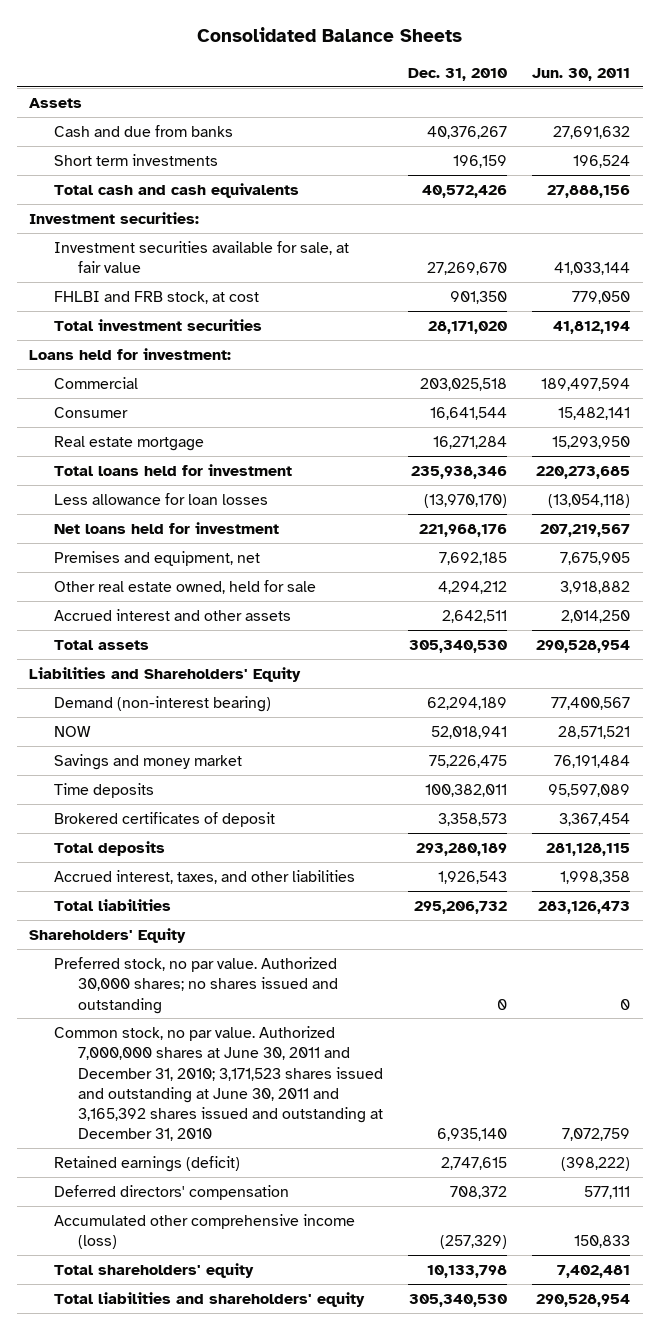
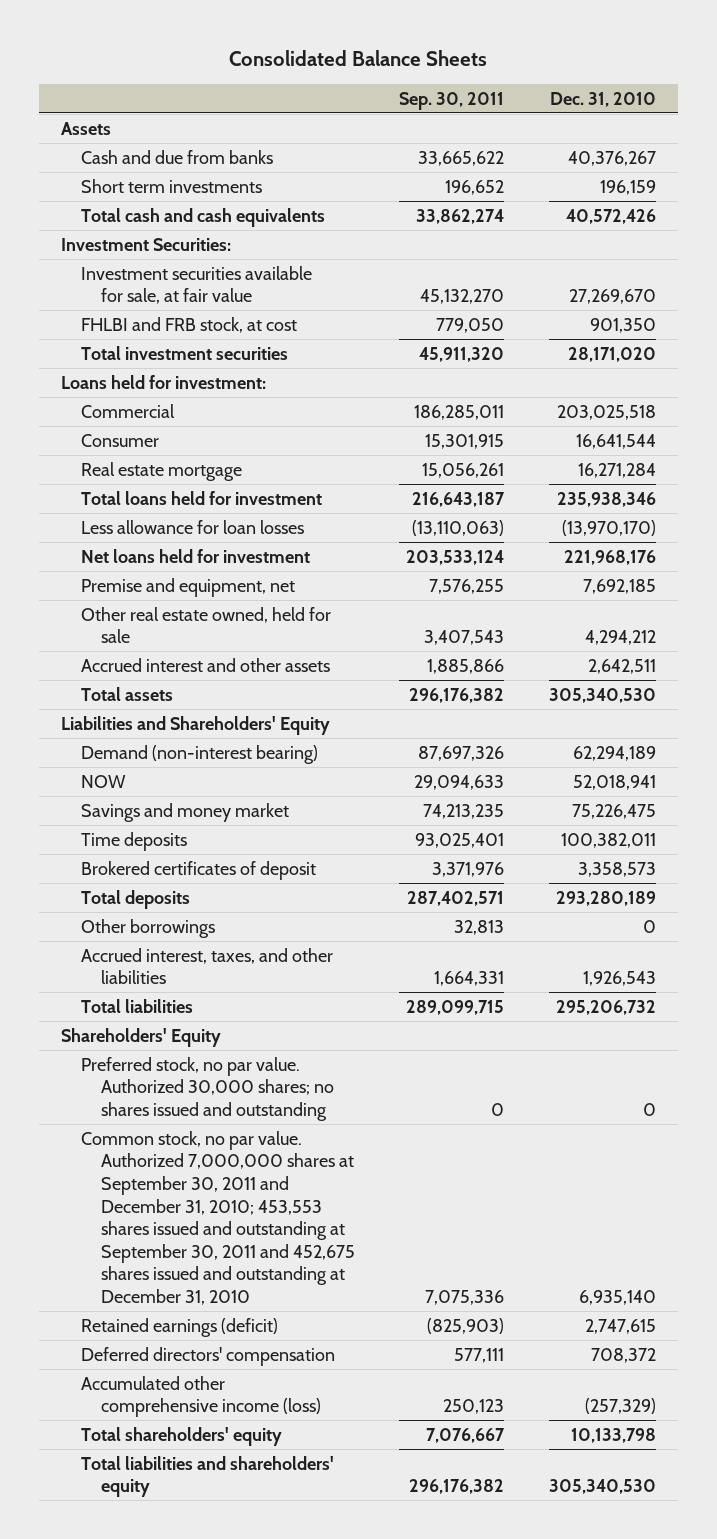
- | Dec. 31, 2010 | Jun. 30, 2011
+ | Sep. 30, 2011 | Dec. 31, 2010
- Investment securities:
+ Investment Securities:
- Premises and equipment, net | 7,692,185 | 7,675,905
+ Premise and equipment, net | 7,576,255 | 7,692,185
+ Other borrowings | 32,813 | 0
- Common stock, no par value. Authorized 7,000,000 shares at June 30, 2011 and December 31, 2010; 3,171,523 shares issued and outstanding at June 30, 2011 and 3,165,392 shares issued and outstanding at December 31, 2010 | 6,935,140 | 7,072,759
+ Common stock, no par value. Authorized 7,000,000 shares at September 30, 2011 and December 31, 2010; 453,553 shares issued and outstanding at September 30, 2011 and 452,675 shares issued and outstanding at December 31, 2010 | 7,075,336 | 6,935,140

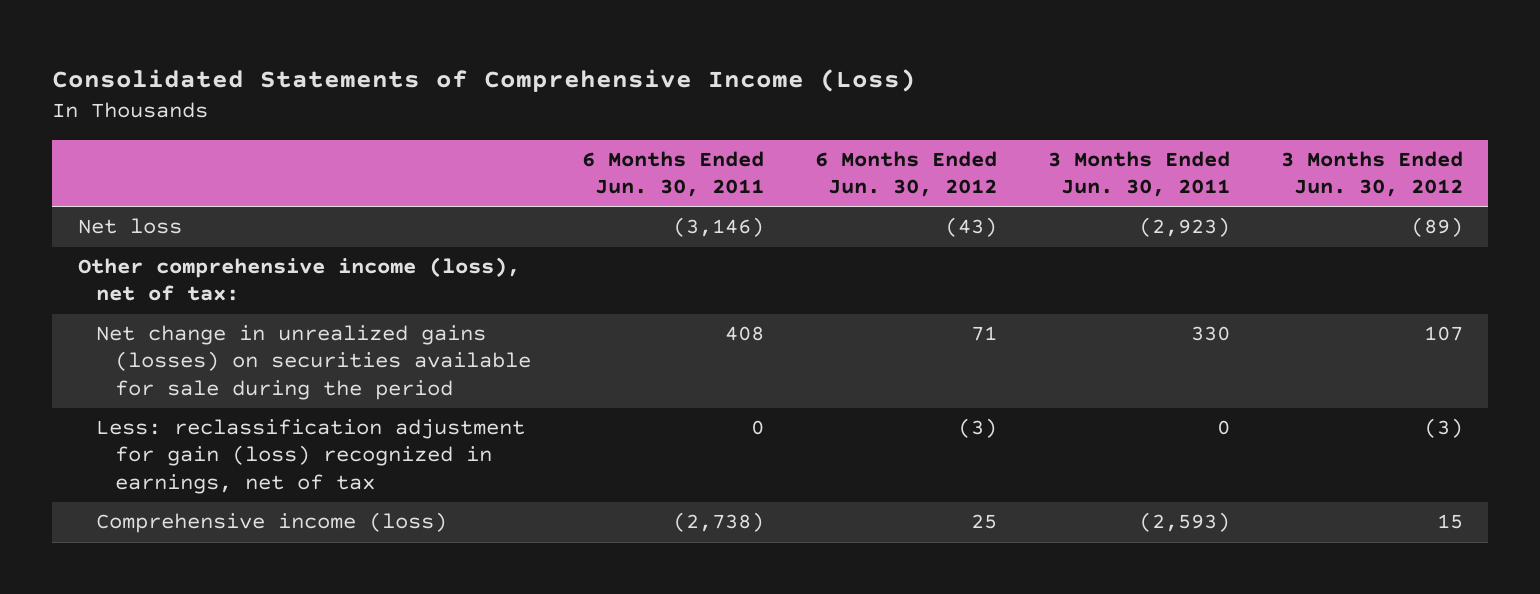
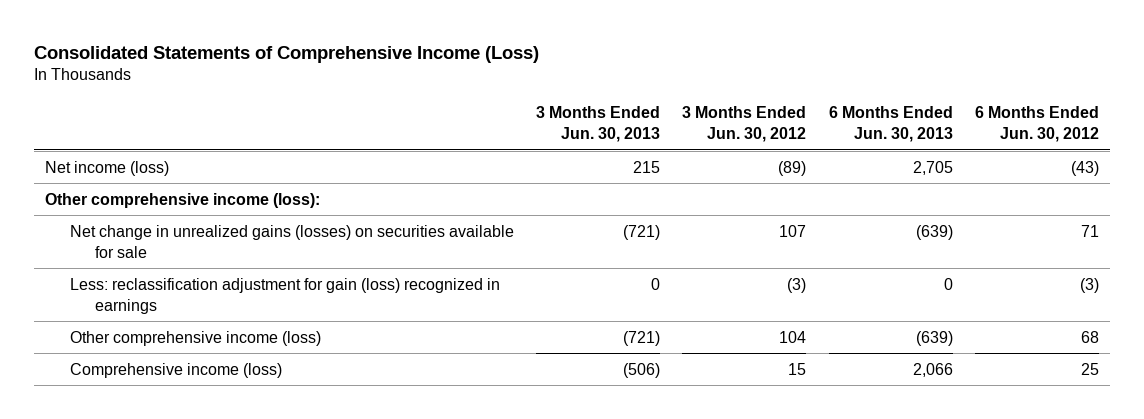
- | 6 Months Ended Jun. 30, 2011 | 6 Months Ended Jun. 30, 2012 | 3 Months Ended Jun. 30, 2011 | 3 Months Ended Jun. 30, 2012
+ | 3 Months Ended Jun. 30, 2013 | 3 Months Ended Jun. 30, 2012 | 6 Months Ended Jun. 30, 2013 | 6 Months Ended Jun. 30, 2012
- Net loss | (3,146) | (43) | (2,923) | (89)
- Other comprehensive income (loss), net of tax:
- Net change in unrealized gains (losses) on securities available for sale during the period | 408 | 71 | 330 | 107
- Less: reclassification adjustment for gain (loss) recognized in earnings, net of tax | 0 | (3) | 0 | (3)
+ Net income (loss) | 215 | (89) | 2,705 | (43)
+ Other comprehensive income (loss):
+ Net change in unrealized gains (losses) on securities available for sale | (721) | 107 | (639) | 71
+ Less: reclassification adjustment for gain (loss) recognized in earnings | 0 | (3) | 0 | (3)
+ Other comprehensive income (loss) | (721) | 104 | (639) | 68

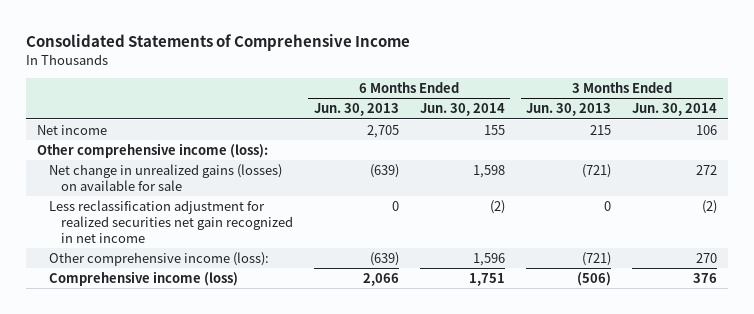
- Consolidated Statements of Comprehensive Income (Loss)
+ Consolidated Statements of Comprehensive Income
- | 3 Months Ended Jun. 30, 2013 | 3 Months Ended Jun. 30, 2012 | 6 Months Ended Jun. 30, 2013 | 6 Months Ended Jun. 30, 2012
+ | 6 Months Ended Jun. 30, 2013 | 6 Months Ended Jun. 30, 2014 | 3 Months Ended Jun. 30, 2013 | 3 Months Ended Jun. 30, 2014
- Net income (loss) | 215 | (89) | 2,705 | (43)
+ Net income | 2,705 | 155 | 215 | 106
- Net change in unrealized gains (losses) on securities available for sale | (721) | 107 | (639) | 71
- Less: reclassification adjustment for gain (loss) recognized in earnings | 0 | (3) | 0 | (3)
- Other comprehensive income (loss) | (721) | 104 | (639) | 68
+ Net change in unrealized gains (losses) on available for sale | (639) | 1,598 | (721) | 272
+ Less reclassification adjustment for realized securities net gain recognized in net income | 0 | (2) | 0 | (2)
+ Other comprehensive income (loss): | (639) | 1,596 | (721) | 270

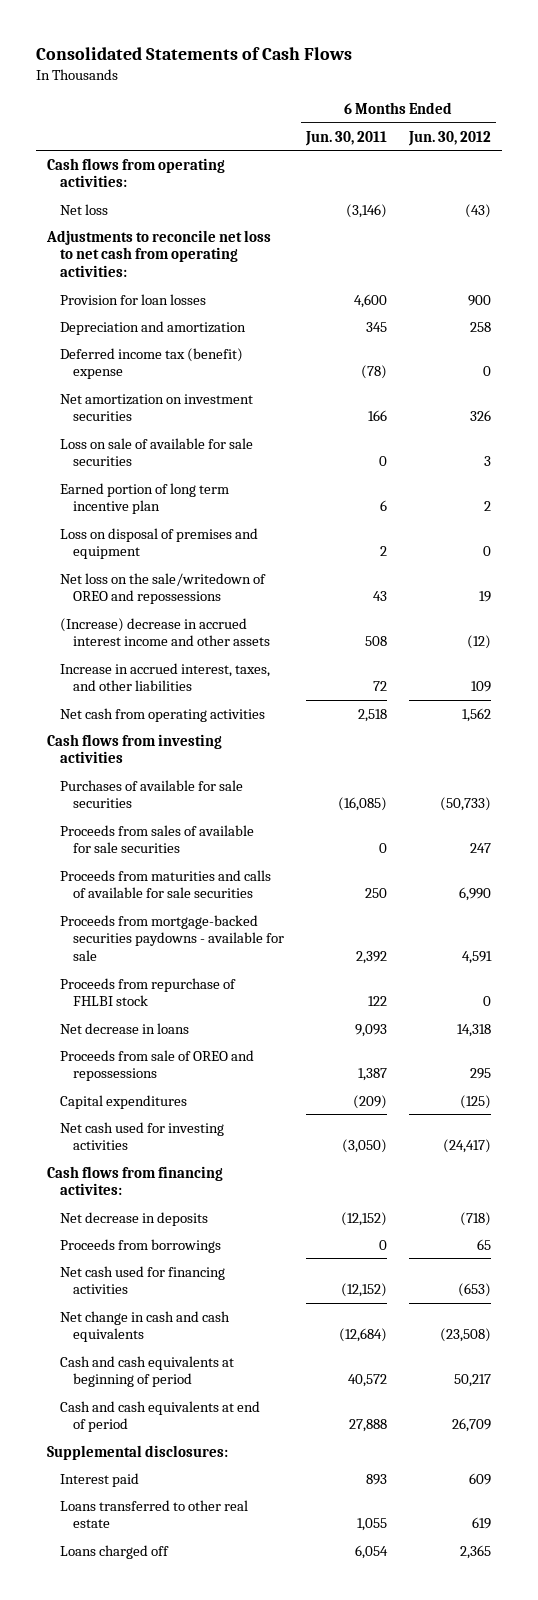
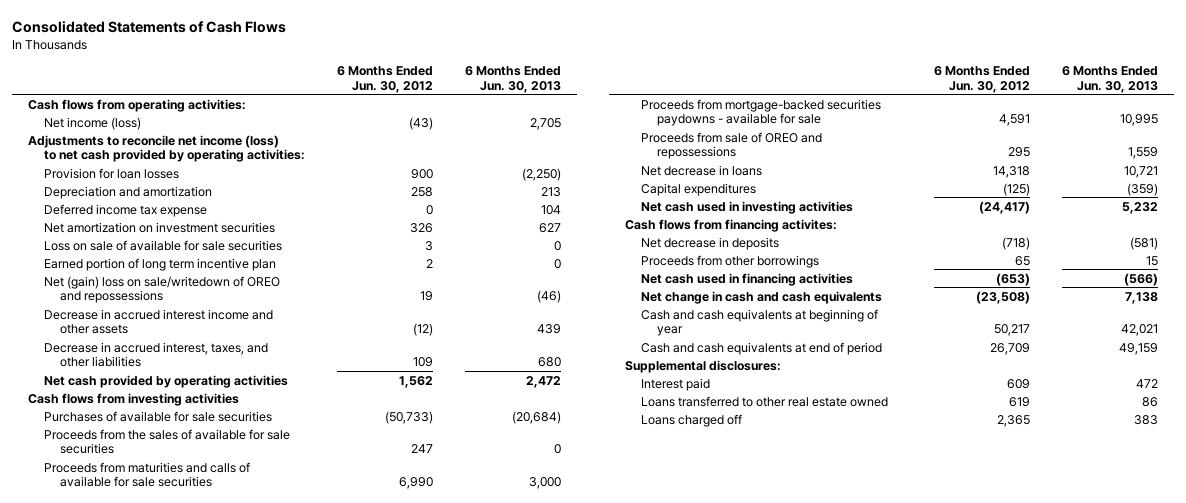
- | 6 Months Ended Jun. 30, 2011 | 6 Months Ended Jun. 30, 2012
+ | 6 Months Ended Jun. 30, 2012 | 6 Months Ended Jun. 30, 2013
- Net loss | (3,146) | (43)
- Adjustments to reconcile net loss to net cash from operating activities:
+ Net income (loss) | (43) | 2,705
+ Adjustments to reconcile net income (loss) to net cash provided by operating activities:
- Deferred income tax (benefit) expense | (78) | 0
+ Deferred income tax expense | 0 | 104
- Loss on disposal of premises and equipment | 2 | 0
- Net loss on the sale/writedown of OREO and repossessions | 43 | 19
- (Increase) decrease in accrued interest income and other assets | 508 | (12)
- Increase in accrued interest, taxes, and other liabilities | 72 | 109
- Net cash from operating activities | 2,518 | 1,562
+ Net (gain) loss on sale/writedown of OREO and repossessions | 19 | (46)
+ Decrease in accrued interest income and other assets | (12) | 439
+ Decrease in accrued interest, taxes, and other liabilities | 109 | 680
+ Net cash provided by operating activities | 1,562 | 2,472
- Proceeds from sales of available for sale securities | 0 | 247
+ Proceeds from the sales of available for sale securities | 247 | 0
- Proceeds from repurchase of FHLBI stock | 122 | 0
moved down: Net decrease in loans | 14,318 | 10,721
- Net cash used for investing activities | (3,050) | (24,417)
+ Net cash used in investing activities | (24,417) | 5,232
- Proceeds from borrowings | 0 | 65
- Net cash used for financing activities | (12,152) | (653)
+ Proceeds from other borrowings | 65 | 15
+ Net cash used in financing activities | (653) | (566)
- Cash and cash equivalents at beginning of period | 40,572 | 50,217
+ Cash and cash equivalents at beginning of year | 50,217 | 42,021
- Loans transferred to other real estate | 1,055 | 619
+ Loans transferred to other real estate owned | 619 | 86

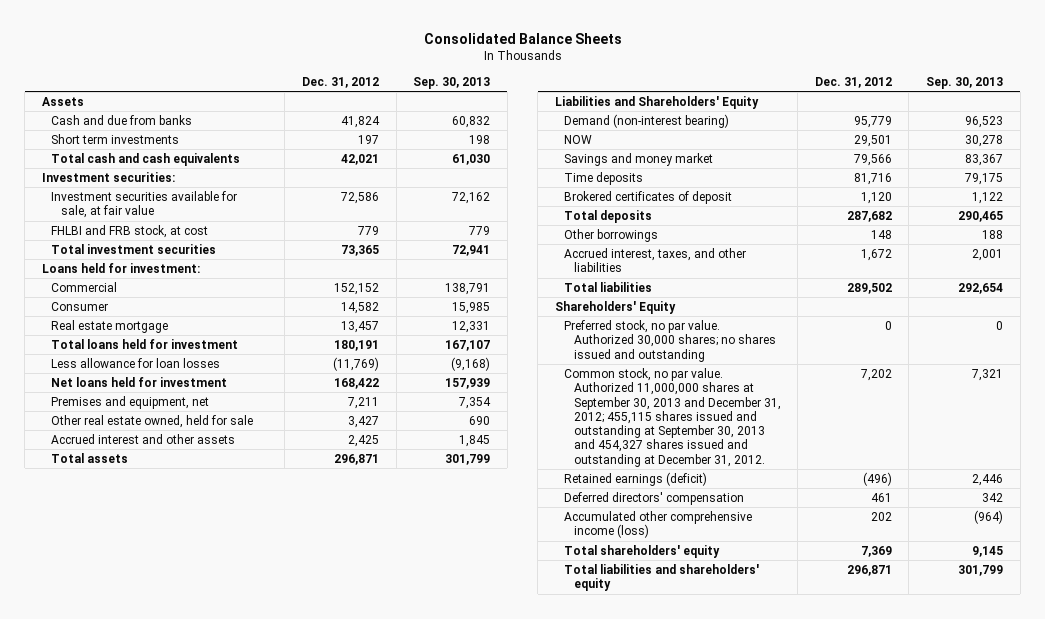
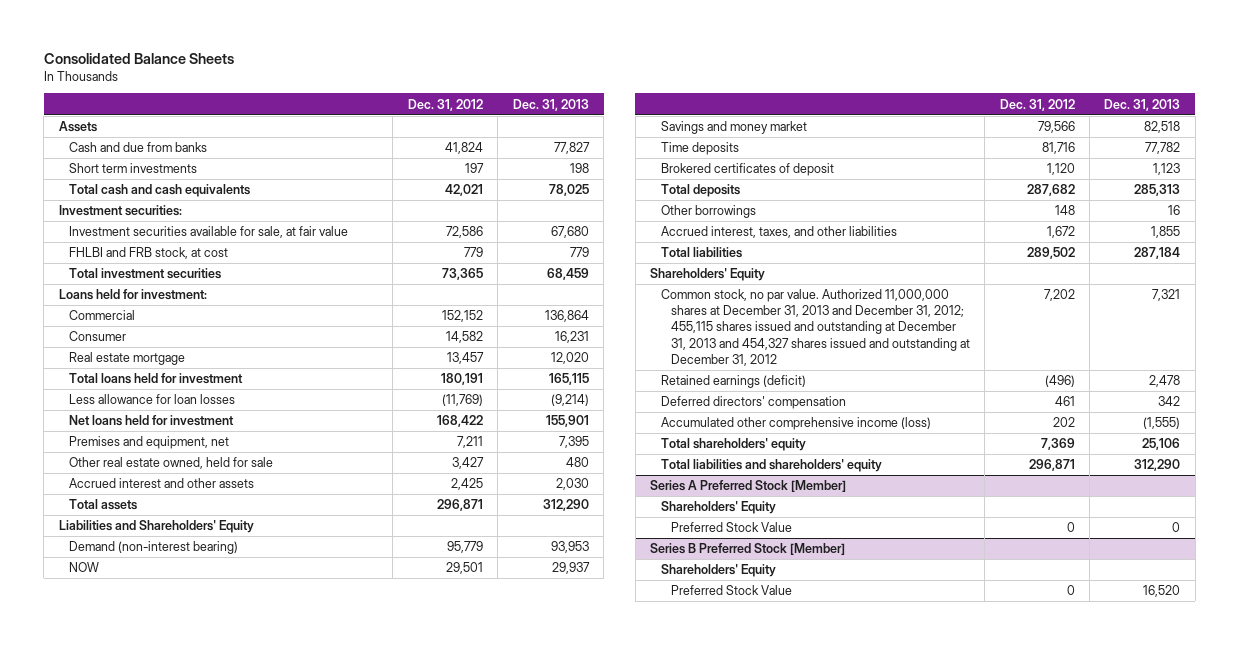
- | Dec. 31, 2012 | Sep. 30, 2013
+ | Dec. 31, 2012 | Dec. 31, 2013
- Preferred stock, no par value. Authorized 30,000 shares; no shares issued and outstanding | 0 | 0
- Common stock, no par value. Authorized 11,000,000 shares at September 30, 2013 and December 31, 2012; 455,115 shares issued and outstanding at September 30, 2013 and 454,327 shares issued and outstanding at December 31, 2012. | 7,202 | 7,321
+ Common stock, no par value. Authorized 11,000,000 shares at December 31, 2013 and December 31, 2012; 455,115 shares issued and outstanding at December 31, 2013 and 454,327 shares issued and outstanding at December 31, 2012 | 7,202 | 7,321
+ Series A Preferred Stock [Member]
+ Shareholders' Equity
+ Preferred Stock Value | 0 | 0
+ Series B Preferred Stock [Member]
+ Shareholders' Equity
+ Preferred Stock Value | 0 | 16,520

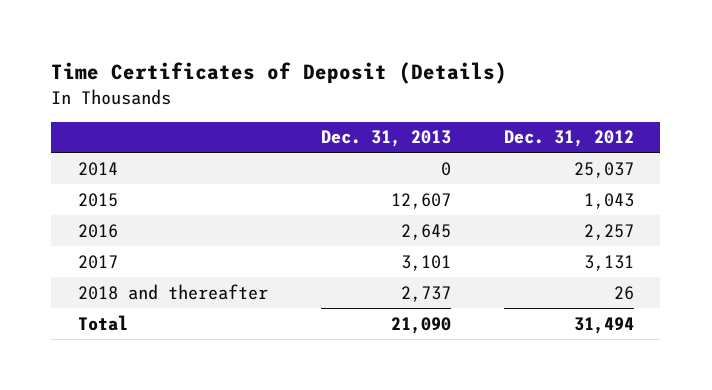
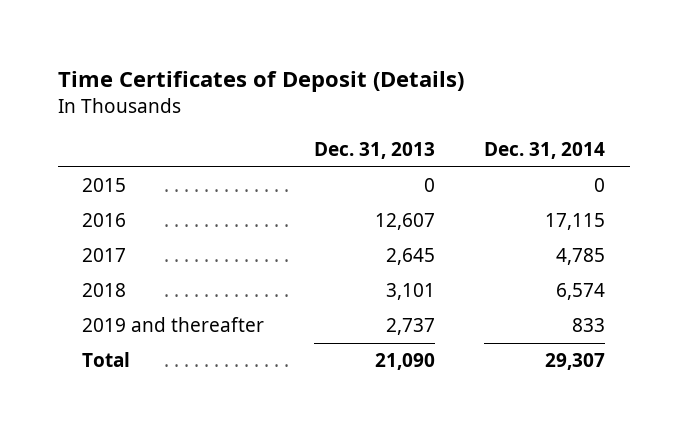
- | Dec. 31, 2013 | Dec. 31, 2012
+ | Dec. 31, 2013 | Dec. 31, 2014
- 2014 | 0 | 25,037
- 2015 | 12,607 | 1,043
- 2016 | 2,645 | 2,257
- 2017 | 3,101 | 3,131
- 2018 and thereafter | 2,737 | 26
+ 2015 | 0 | 0
+ 2016 | 12,607 | 17,115
+ 2017 | 2,645 | 4,785
+ 2018 | 3,101 | 6,574
+ 2019 and thereafter | 2,737 | 833

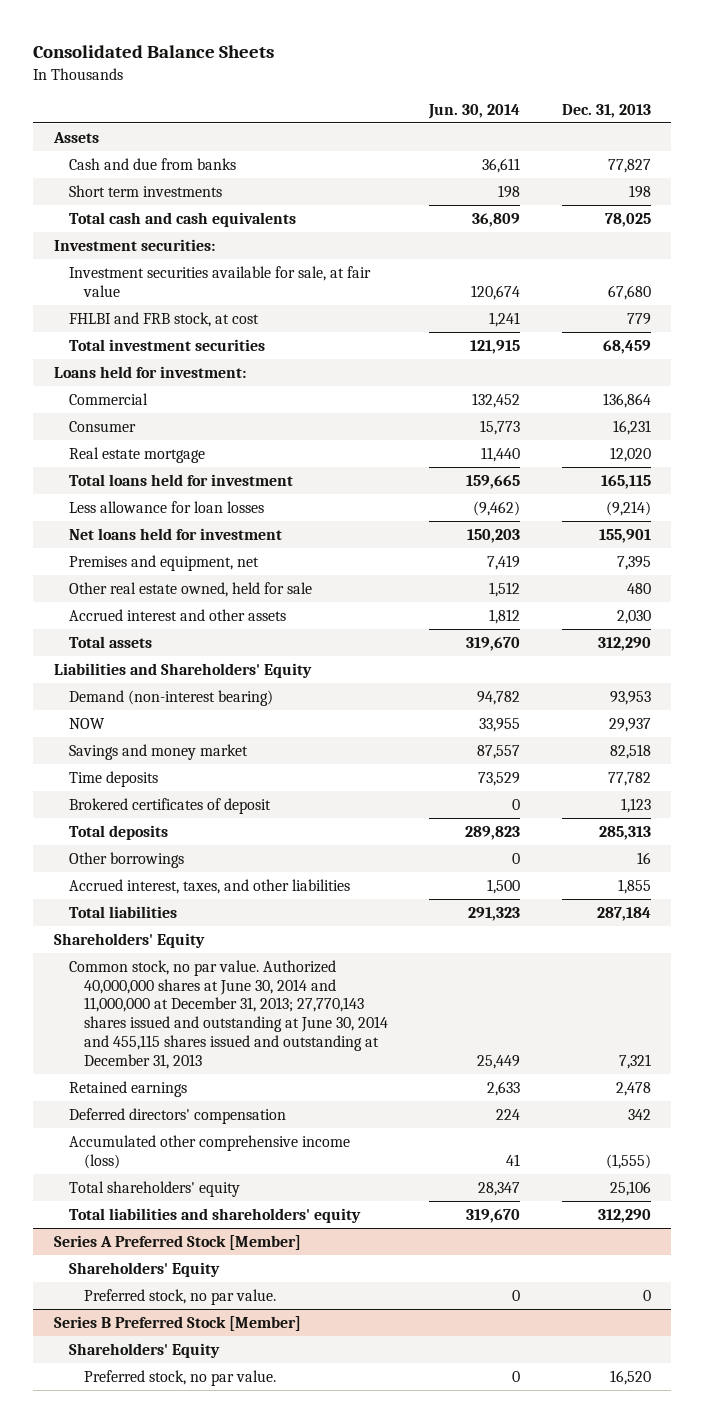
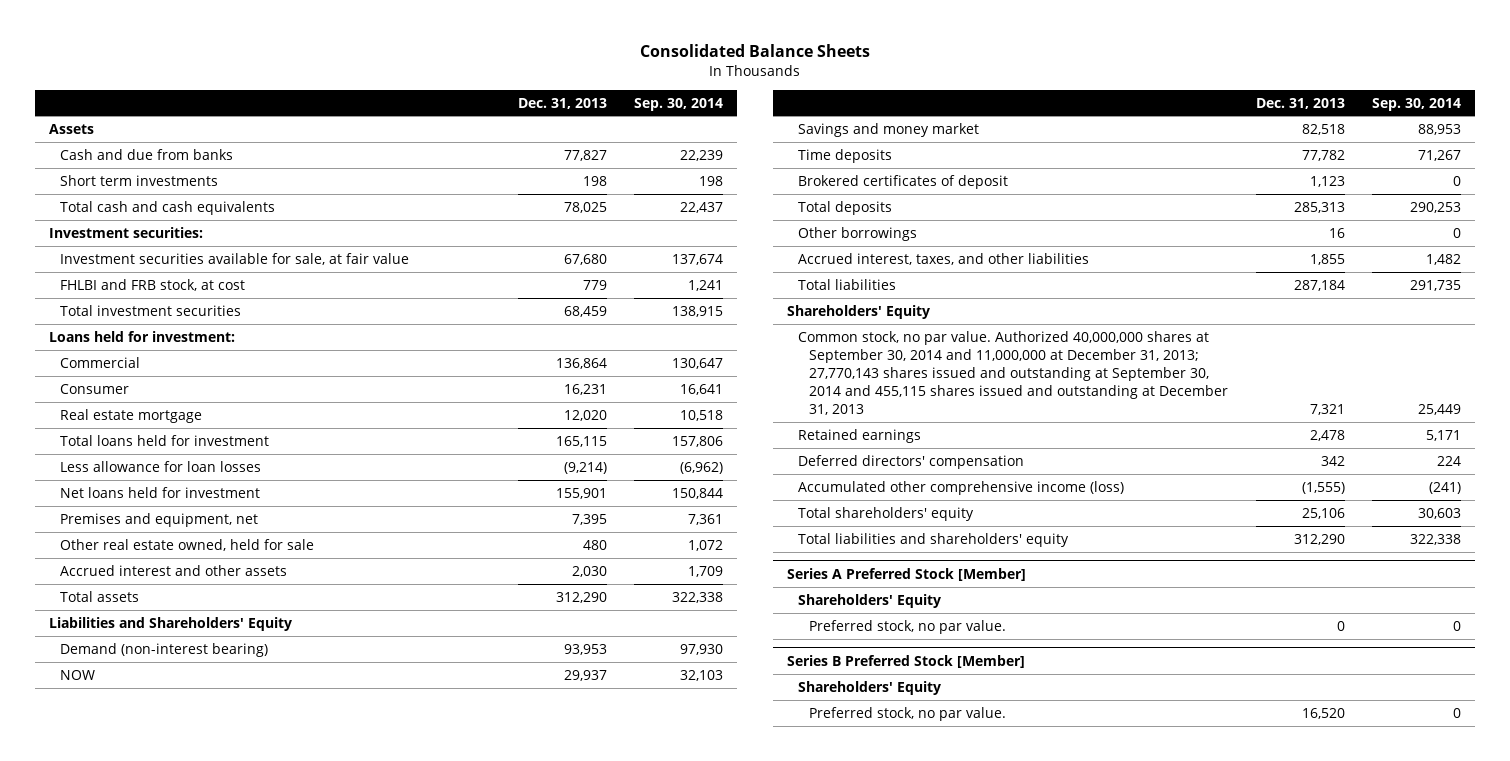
- | Jun. 30, 2014 | Dec. 31, 2013
+ | Dec. 31, 2013 | Sep. 30, 2014
- Common stock, no par value. Authorized 40,000,000 shares at June 30, 2014 and 11,000,000 at December 31, 2013; 27,770,143 shares issued and outstanding at June 30, 2014 and 455,115 shares issued and outstanding at December 31, 2013 | 25,449 | 7,321
+ Common stock, no par value. Authorized 40,000,000 shares at September 30, 2014 and 11,000,000 at December 31, 2013; 27,770,143 shares issued and outstanding at September 30, 2014 and 455,115 shares issued and outstanding at December 31, 2013 | 7,321 | 25,449

